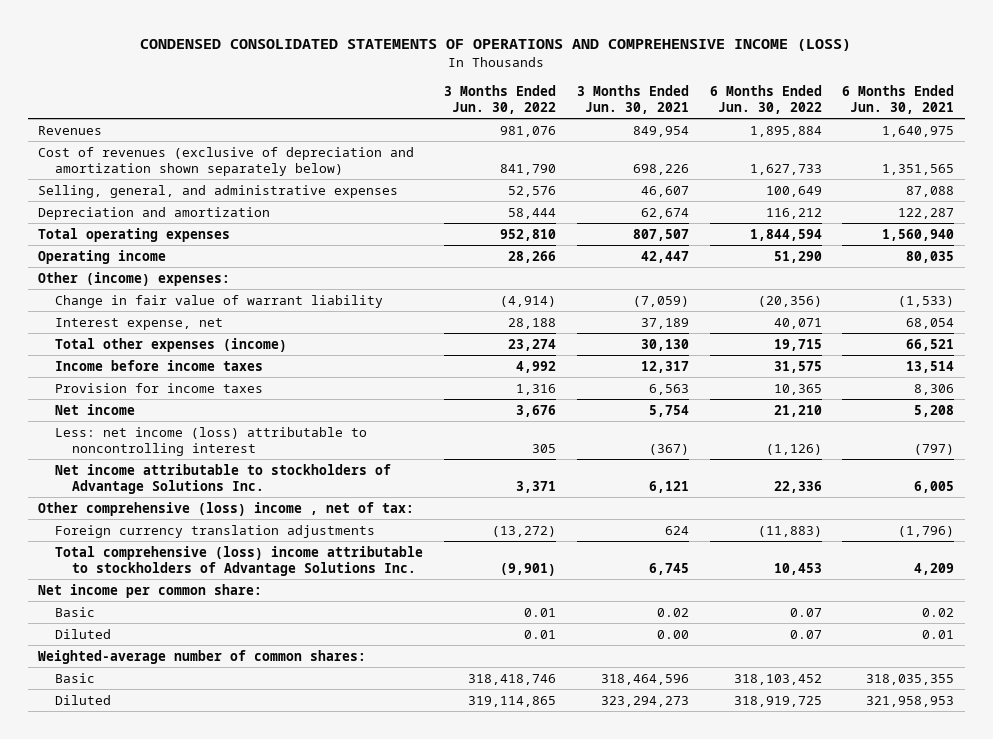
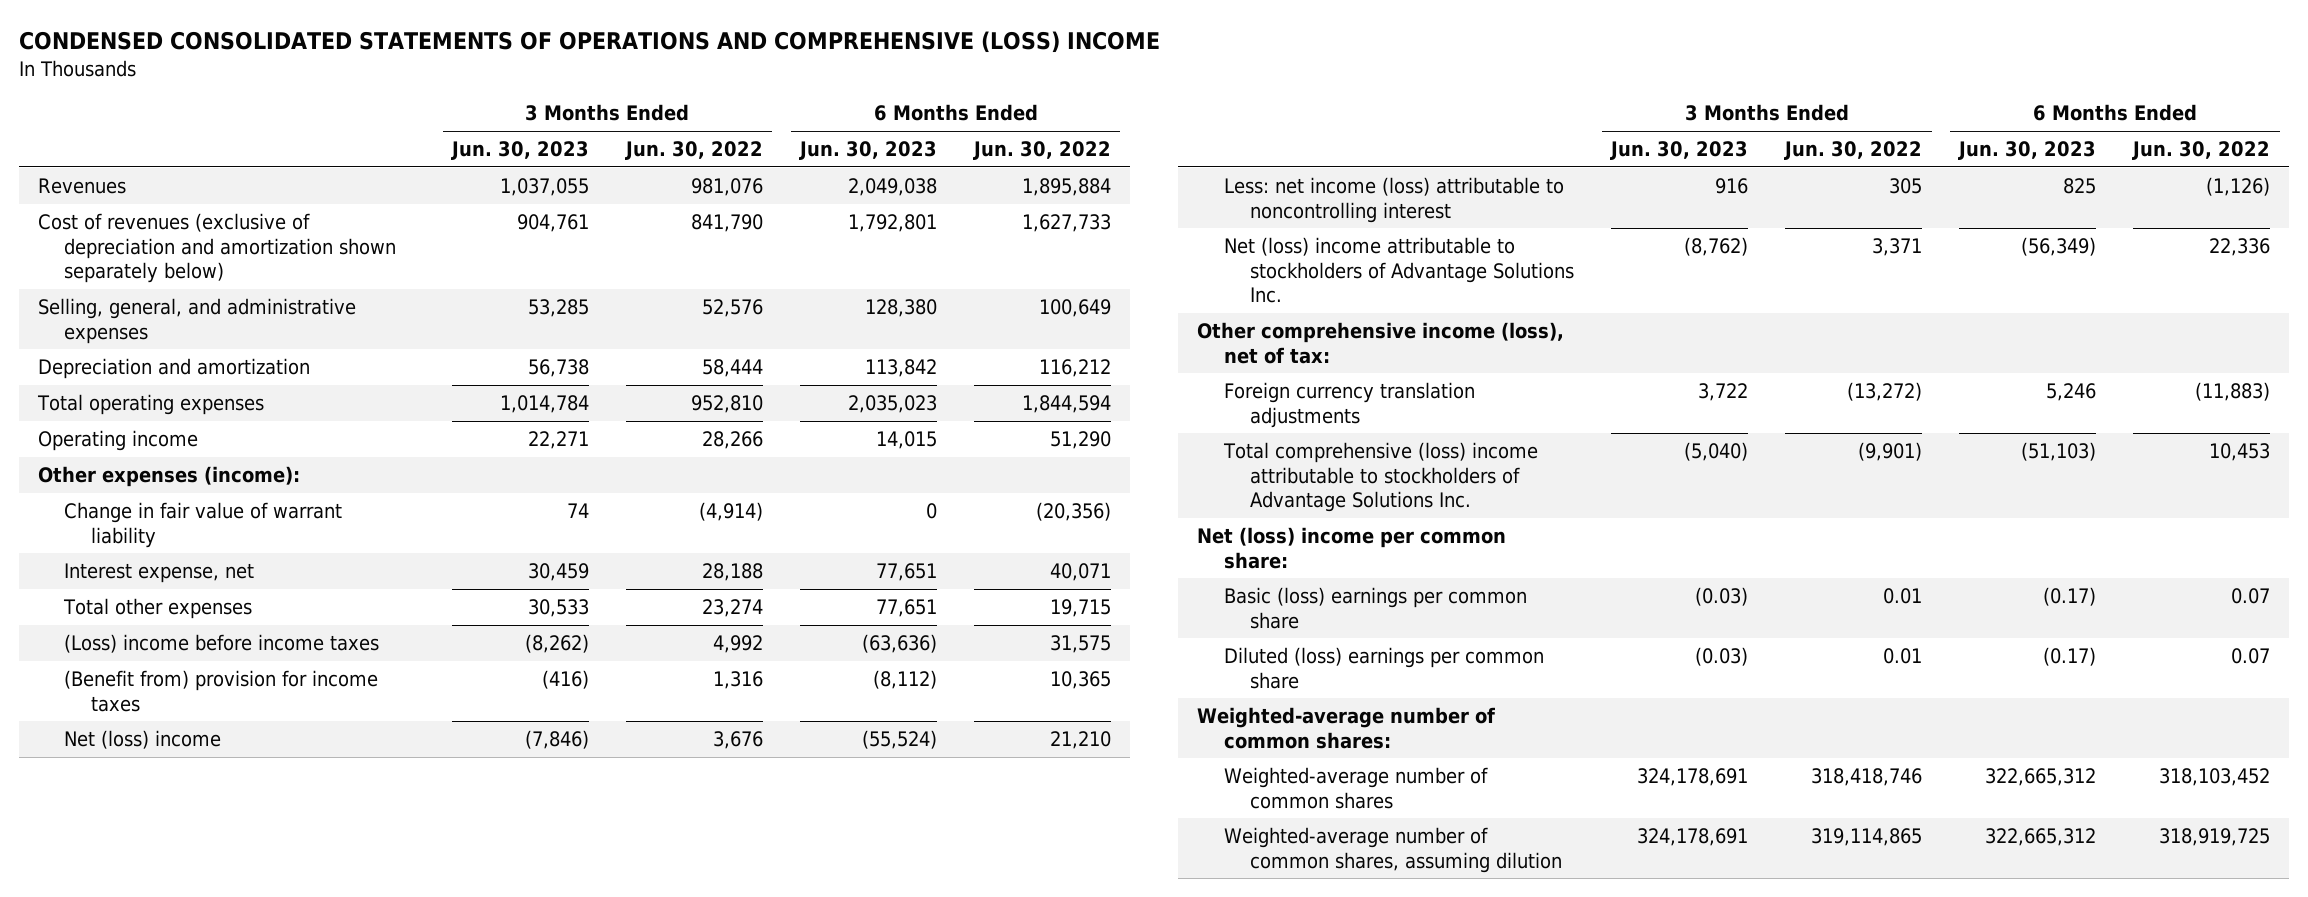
- CONDENSED CONSOLIDATED STATEMENTS OF OPERATIONS AND COMPREHENSIVE INCOME (LOSS)
+ CONDENSED CONSOLIDATED STATEMENTS OF OPERATIONS AND COMPREHENSIVE (LOSS) INCOME
- | 3 Months Ended Jun. 30, 2022 | 3 Months Ended Jun. 30, 2021 | 6 Months Ended Jun. 30, 2022 | 6 Months Ended Jun. 30, 2021
+ | 3 Months Ended Jun. 30, 2023 | 3 Months Ended Jun. 30, 2022 | 6 Months Ended Jun. 30, 2023 | 6 Months Ended Jun. 30, 2022
- Other (income) expenses:
+ Other expenses (income):
- Total other expenses (income) | 23,274 | 30,130 | 19,715 | 66,521
- Income before income taxes | 4,992 | 12,317 | 31,575 | 13,514
- Provision for income taxes | 1,316 | 6,563 | 10,365 | 8,306
- Net income | 3,676 | 5,754 | 21,210 | 5,208
+ Total other expenses | 30,533 | 23,274 | 77,651 | 19,715
+ (Loss) income before income taxes | (8,262) | 4,992 | (63,636) | 31,575
+ (Benefit from) provision for income taxes | (416) | 1,316 | (8,112) | 10,365
+ Net (loss) income | (7,846) | 3,676 | (55,524) | 21,210
- Net income attributable to stockholders of Advantage Solutions Inc. | 3,371 | 6,121 | 22,336 | 6,005
- Other comprehensive (loss) income , net of tax:
+ Net (loss) income attributable to stockholders of Advantage Solutions Inc. | (8,762) | 3,371 | (56,349) | 22,336
+ Other comprehensive income (loss), net of tax:
- Net income per common share:
- Basic | 0.01 | 0.02 | 0.07 | 0.02
- Diluted | 0.01 | 0.00 | 0.07 | 0.01
+ Net (loss) income per common share:
+ Basic (loss) earnings per common share | (0.03) | 0.01 | (0.17) | 0.07
+ Diluted (loss) earnings per common share | (0.03) | 0.01 | (0.17) | 0.07
- Basic | 318,418,746 | 318,464,596 | 318,103,452 | 318,035,355
- Diluted | 319,114,865 | 323,294,273 | 318,919,725 | 321,958,953
+ Weighted-average number of common shares | 324,178,691 | 318,418,746 | 322,665,312 | 318,103,452
+ Weighted-average number of common shares, assuming dilution | 324,178,691 | 319,114,865 | 322,665,312 | 318,919,725

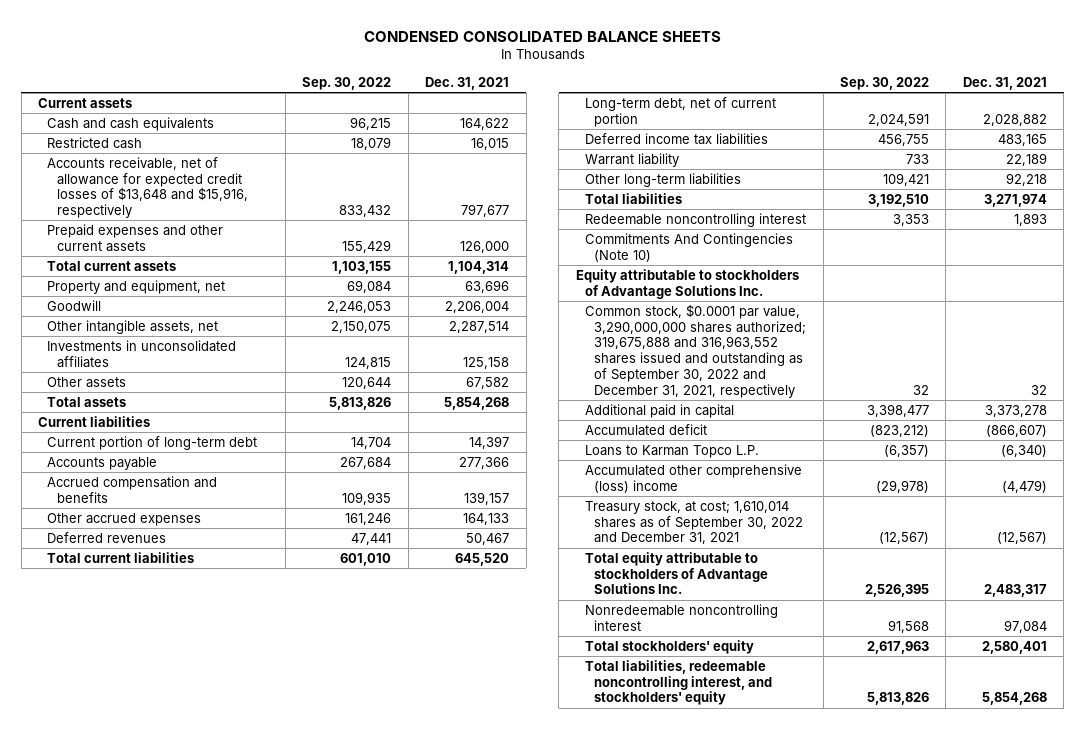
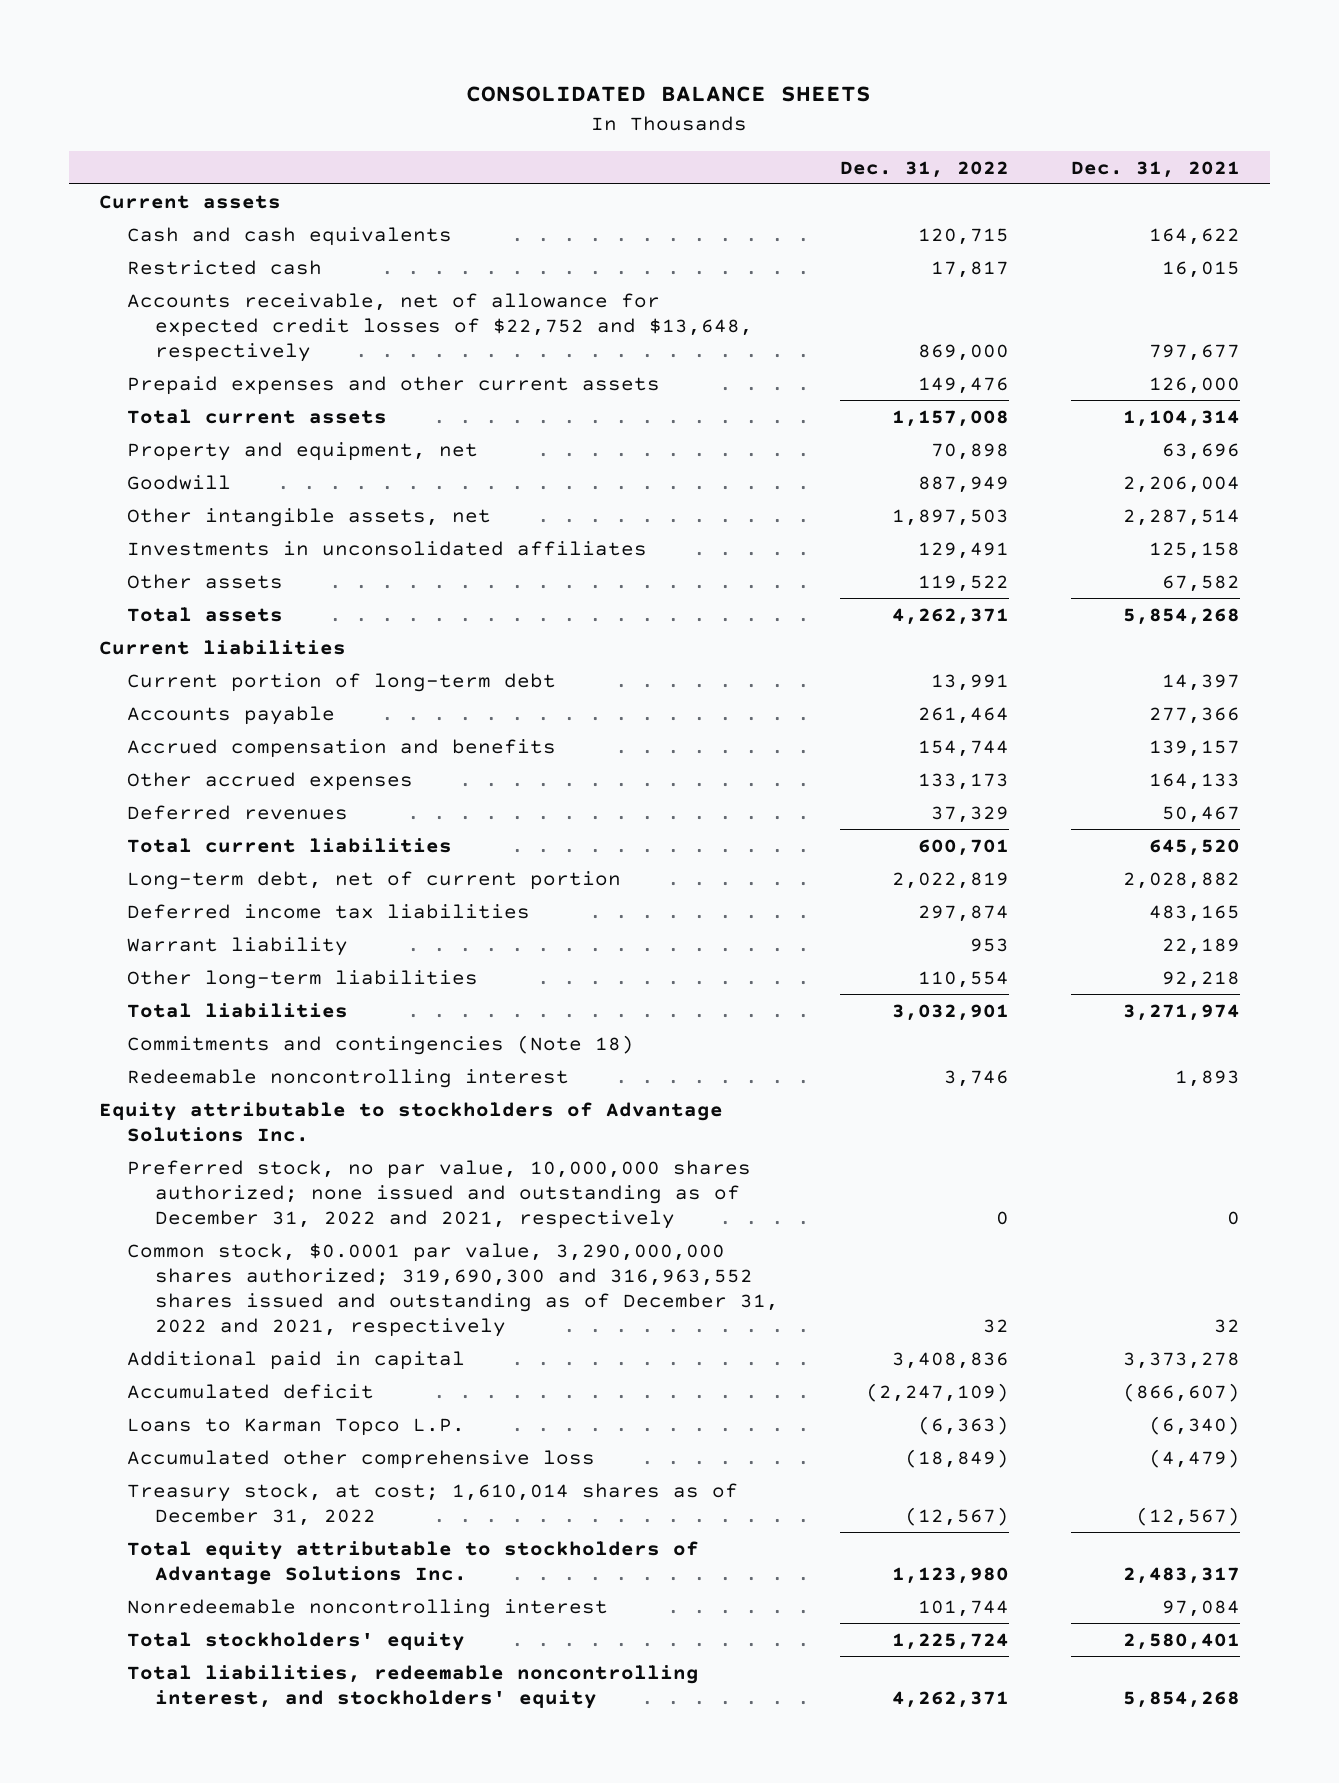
- CONDENSED CONSOLIDATED BALANCE SHEETS
+ CONSOLIDATED BALANCE SHEETS
- | Sep. 30, 2022 | Dec. 31, 2021
+ | Dec. 31, 2022 | Dec. 31, 2021
- Accounts receivable, net of allowance for expected credit losses of $13,648 and $15,916, respectively | 833,432 | 797,677
+ Accounts receivable, net of allowance for expected credit losses of $22,752 and $13,648, respectively | 869,000 | 797,677
+ Commitments and contingencies (Note 18)
- Commitments And Contingencies (Note 10)
- Common stock, $0.0001 par value, 3,290,000,000 shares authorized; 319,675,888 and 316,963,552 shares issued and outstanding as of September 30, 2022 and December 31, 2021, respectively | 32 | 32
+ Preferred stock, no par value, 10,000,000 shares authorized; none issued and outstanding as of December 31, 2022 and 2021, respectively | 0 | 0
+ Common stock, $0.0001 par value, 3,290,000,000 shares authorized; 319,690,300 and 316,963,552 shares issued and outstanding as of December 31, 2022 and 2021, respectively | 32 | 32
- Accumulated other comprehensive (loss) income | (29,978) | (4,479)
- Treasury stock, at cost; 1,610,014 shares as of September 30, 2022 and December 31, 2021 | (12,567) | (12,567)
+ Accumulated other comprehensive loss | (18,849) | (4,479)
+ Treasury stock, at cost; 1,610,014 shares as of December 31, 2022 | (12,567) | (12,567)

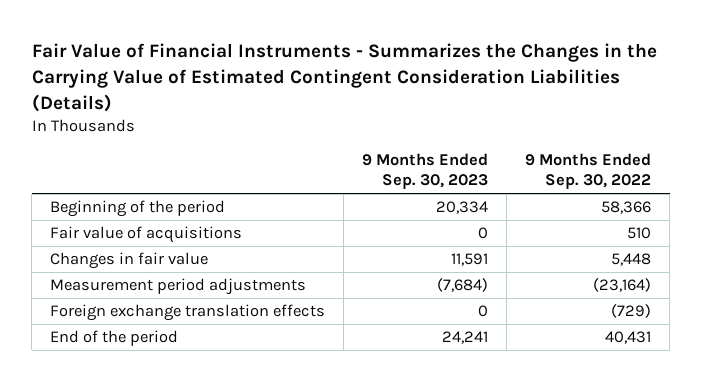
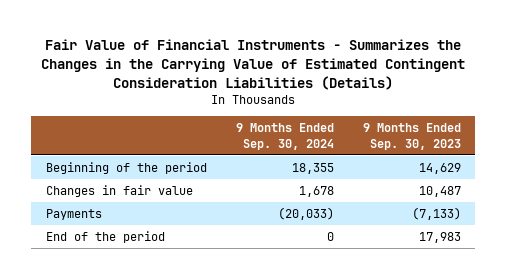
- | 9 Months Ended Sep. 30, 2023 | 9 Months Ended Sep. 30, 2022
+ | 9 Months Ended Sep. 30, 2024 | 9 Months Ended Sep. 30, 2023
- Beginning of the period | 20,334 | 58,366
- Fair value of acquisitions | 0 | 510
- Changes in fair value | 11,591 | 5,448
- Measurement period adjustments | (7,684) | (23,164)
- Foreign exchange translation effects | 0 | (729)
- End of the period | 24,241 | 40,431
+ Beginning of the period | 18,355 | 14,629
+ Changes in fair value | 1,678 | 10,487
+ Payments | (20,033) | (7,133)
+ End of the period | 0 | 17,983

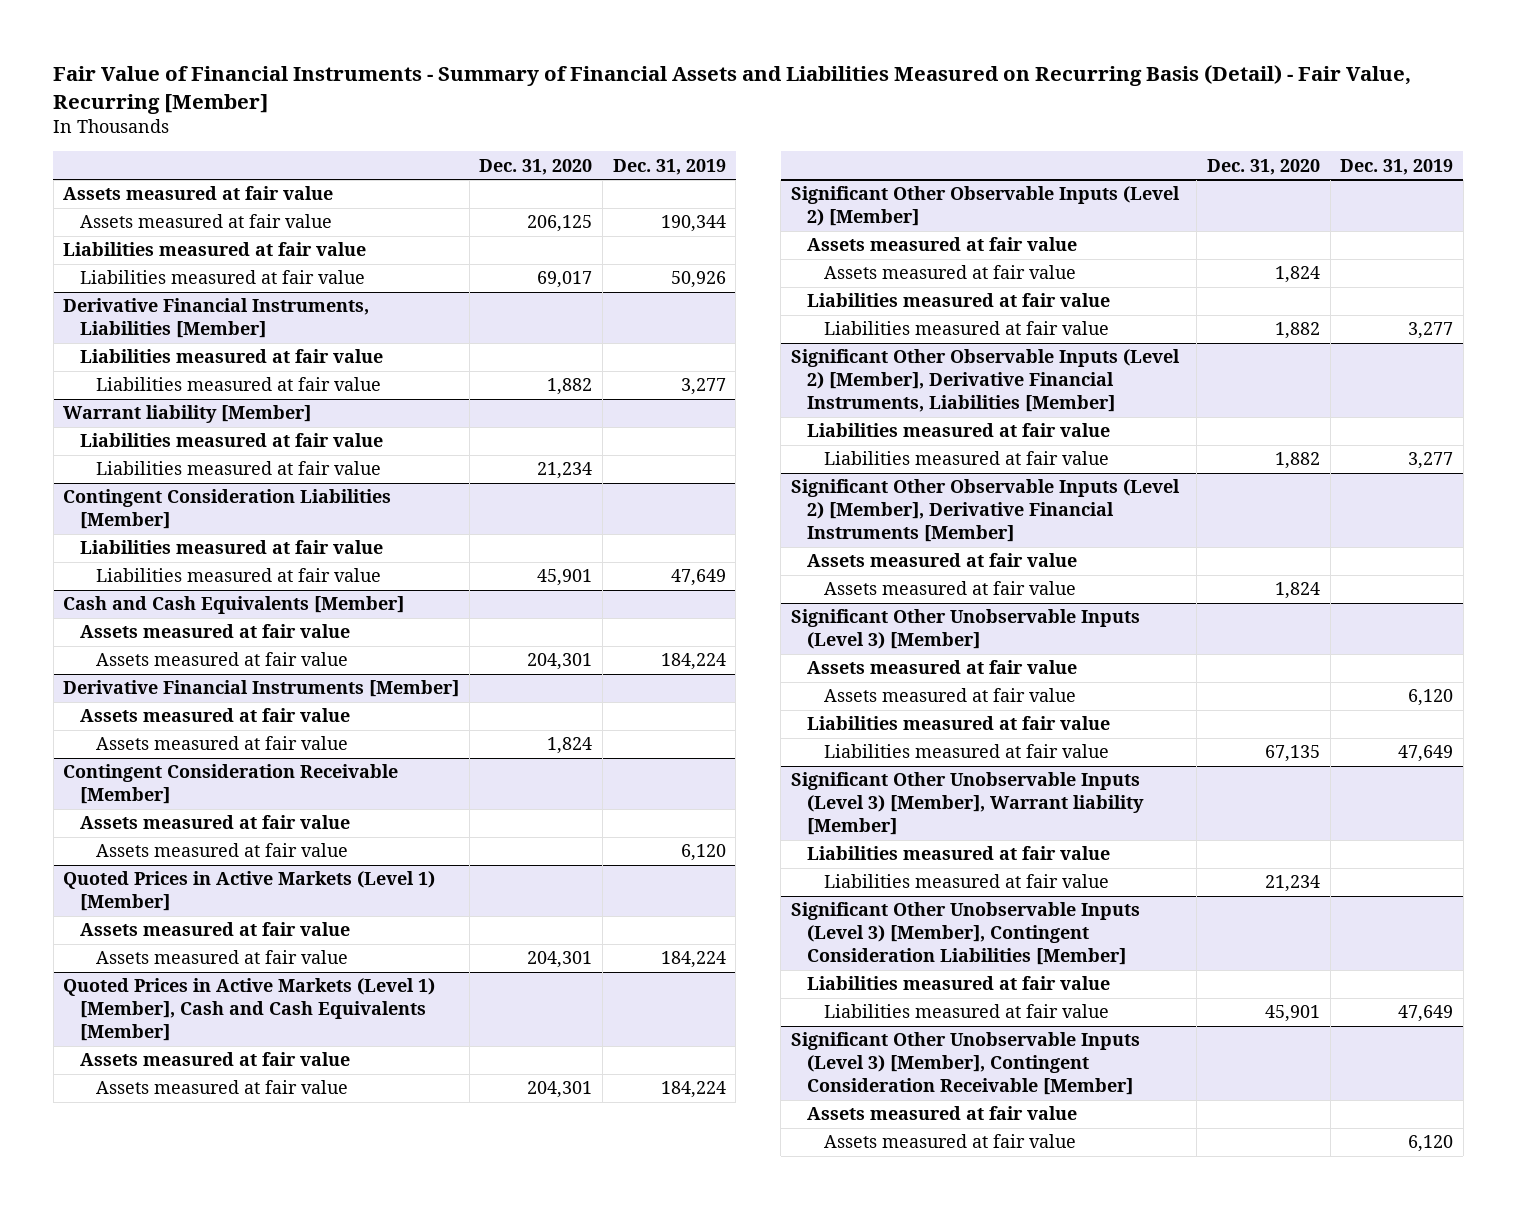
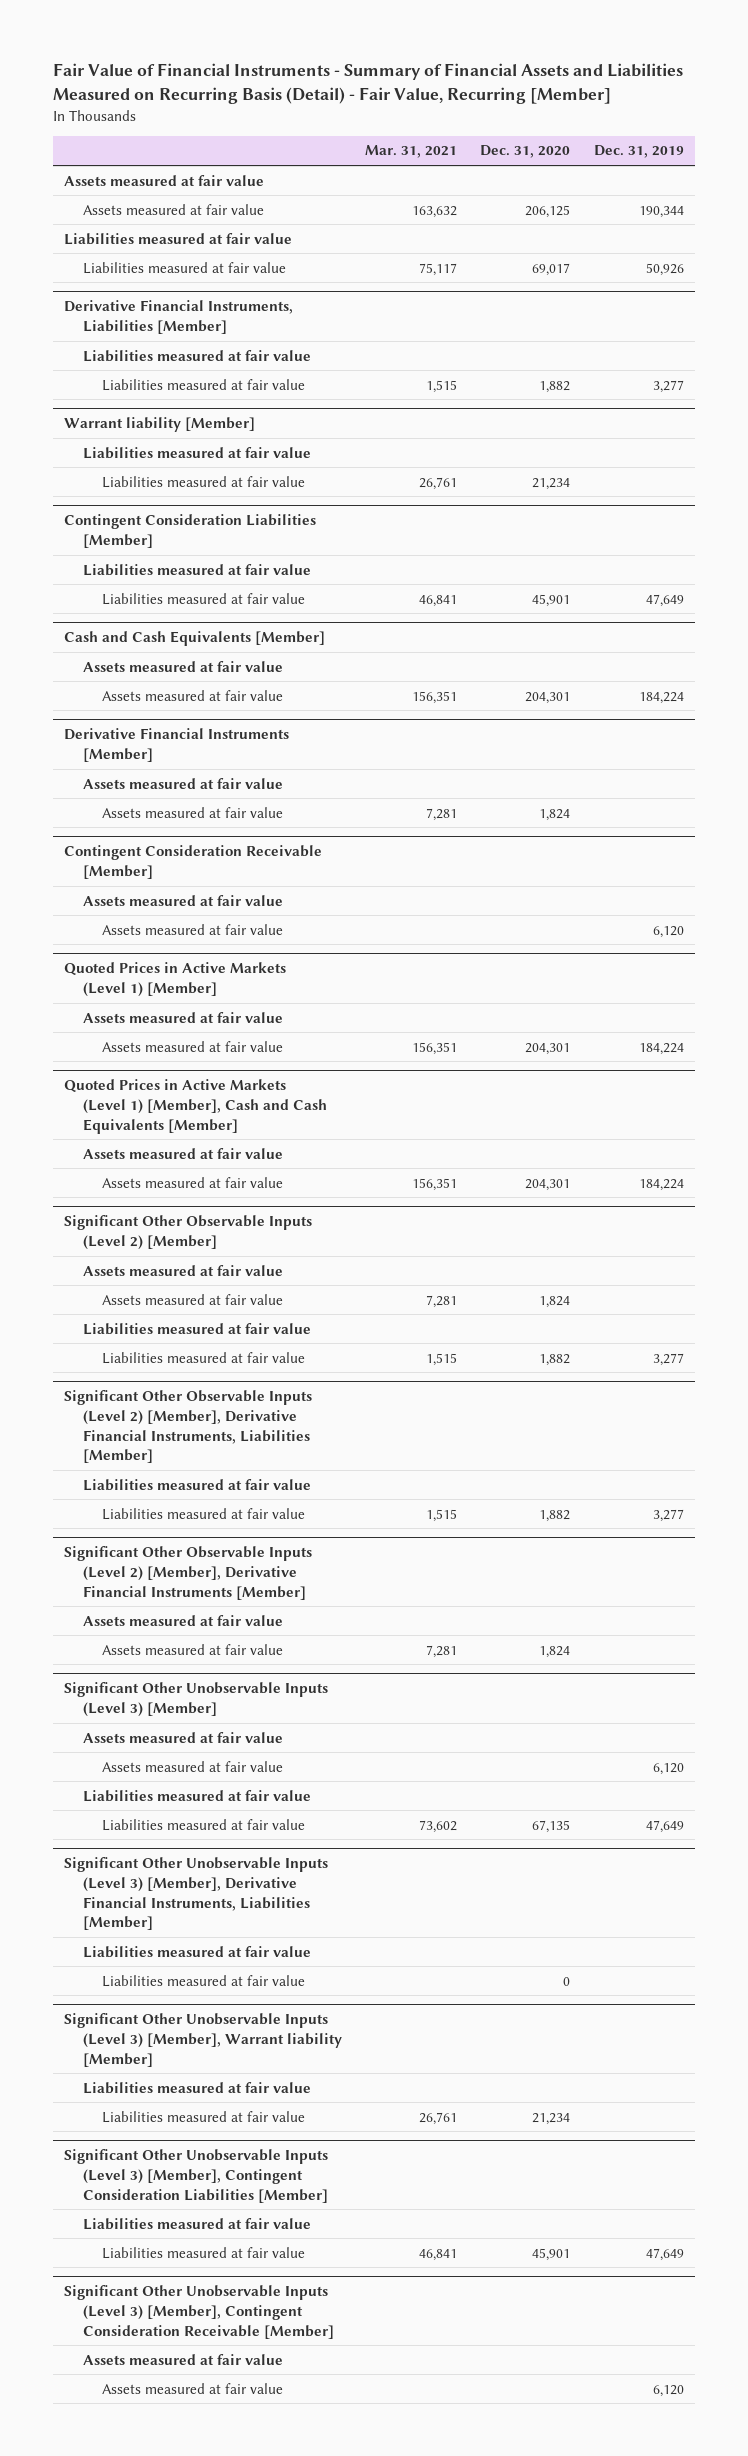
- | Dec. 31, 2020 | Dec. 31, 2019
+ | Mar. 31, 2021 | Dec. 31, 2020 | Dec. 31, 2019
+ Significant Other Unobservable Inputs (Level 3) [Member], Derivative Financial Instruments, Liabilities [Member]
+ Liabilities measured at fair value
+ Liabilities measured at fair value | | 0 |

